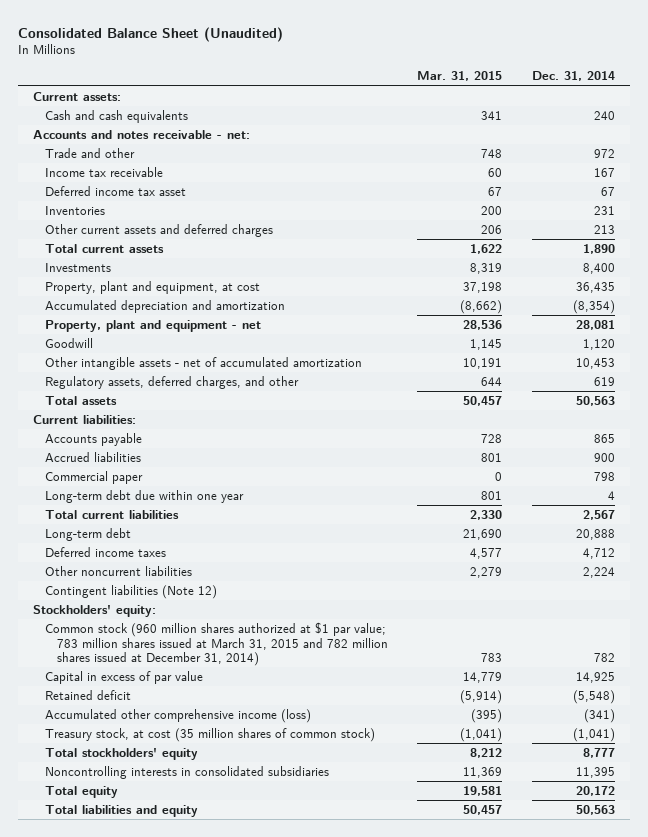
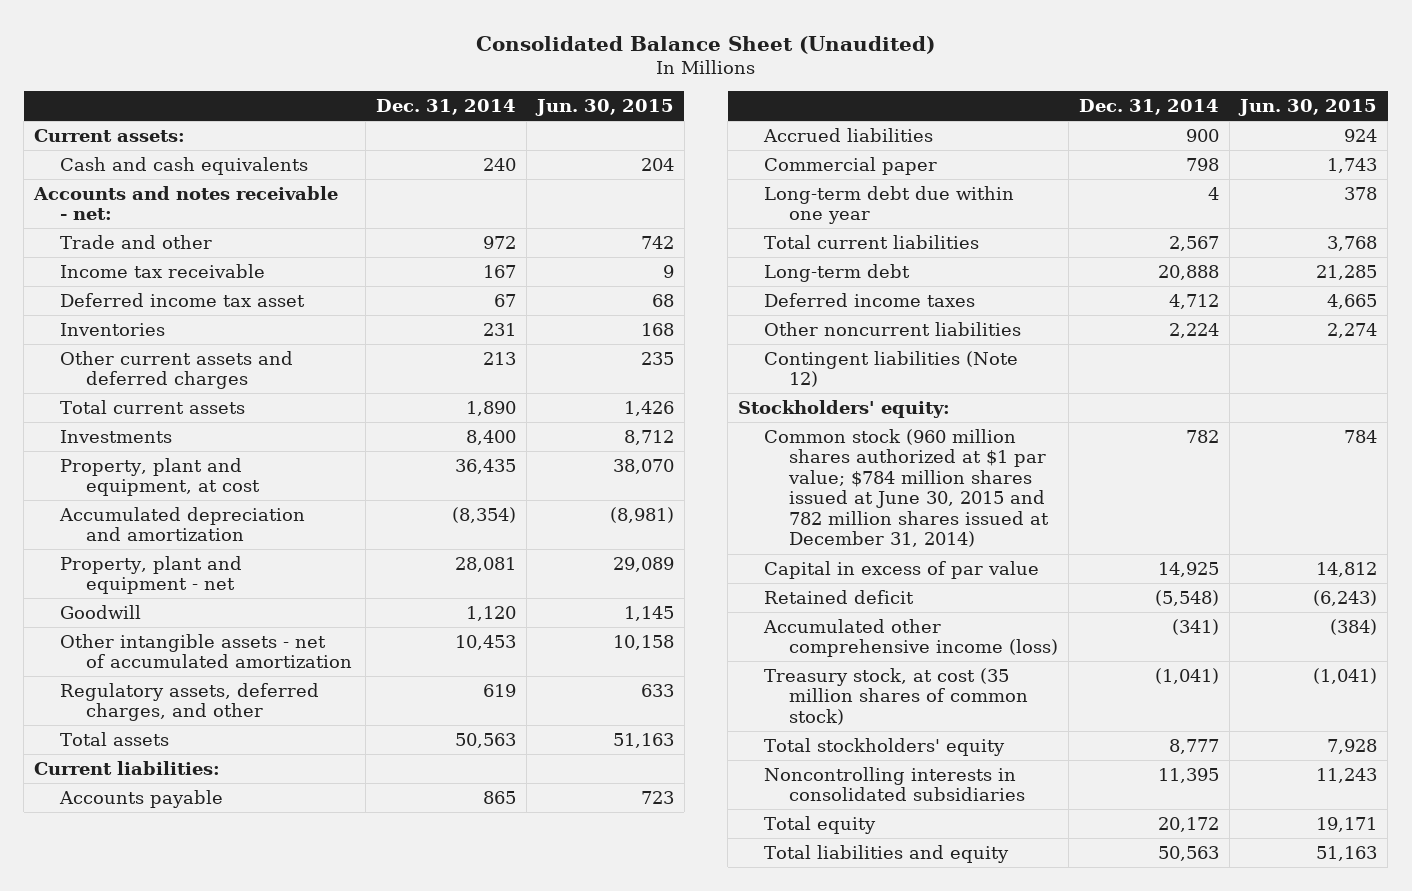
- | Mar. 31, 2015 | Dec. 31, 2014
+ | Dec. 31, 2014 | Jun. 30, 2015
- Common stock (960 million shares authorized at $1 par value; 783 million shares issued at March 31, 2015 and 782 million shares issued at December 31, 2014) | 783 | 782
+ Common stock (960 million shares authorized at $1 par value; $784 million shares issued at June 30, 2015 and 782 million shares issued at December 31, 2014) | 782 | 784

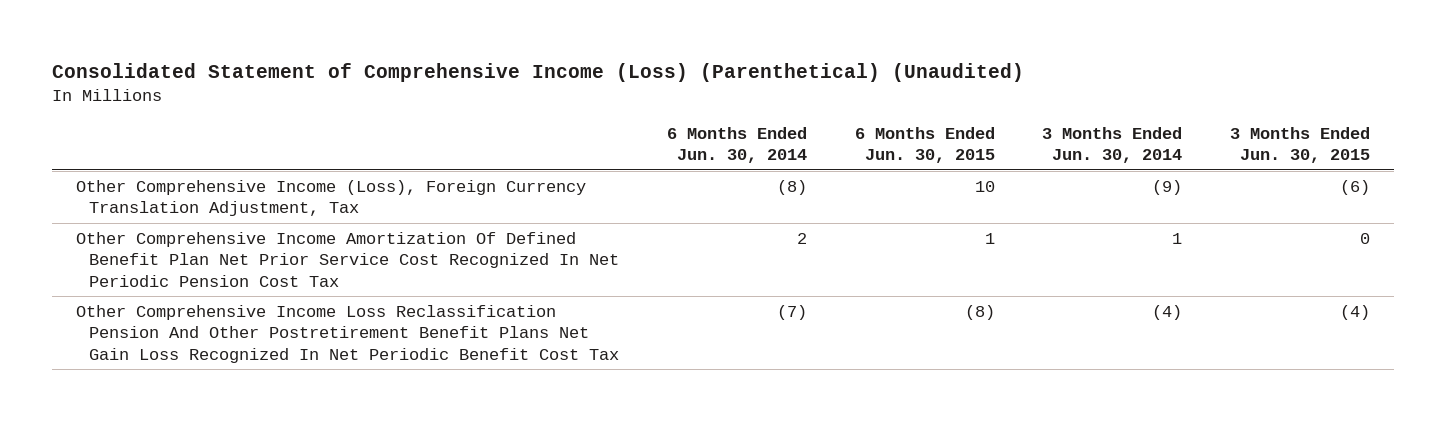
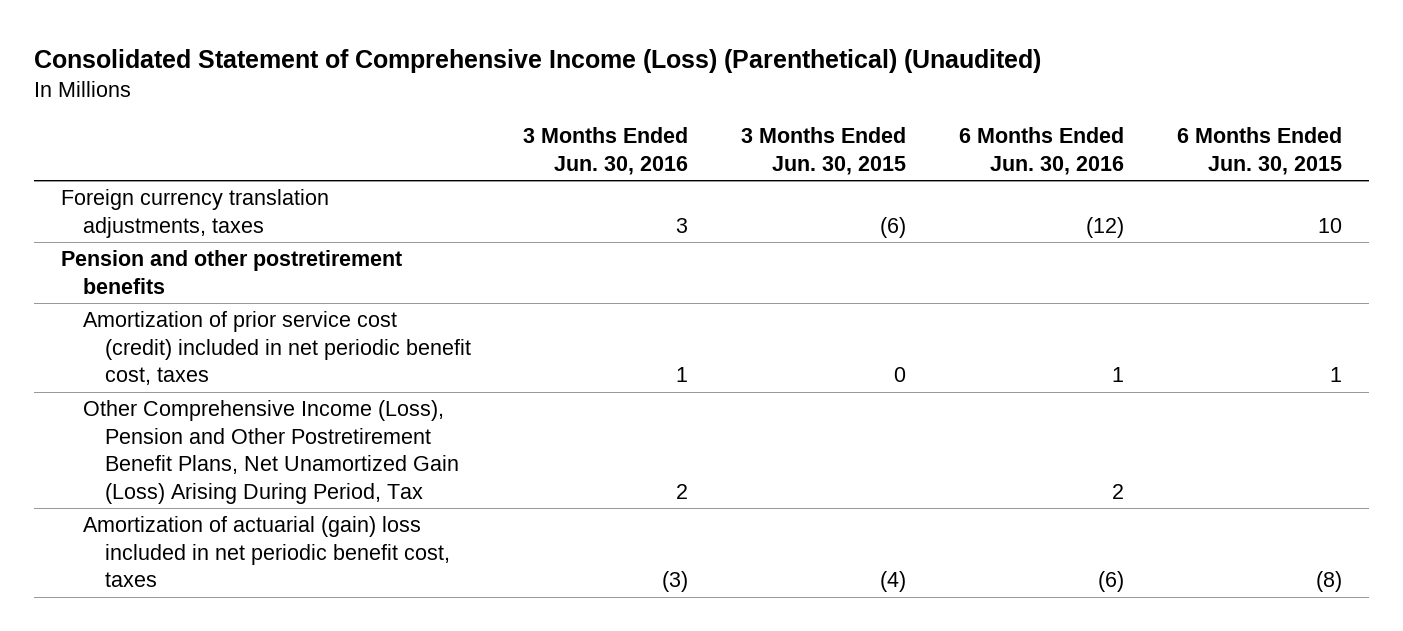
- | 6 Months Ended Jun. 30, 2014 | 6 Months Ended Jun. 30, 2015 | 3 Months Ended Jun. 30, 2014 | 3 Months Ended Jun. 30, 2015
+ | 3 Months Ended Jun. 30, 2016 | 3 Months Ended Jun. 30, 2015 | 6 Months Ended Jun. 30, 2016 | 6 Months Ended Jun. 30, 2015
- Other Comprehensive Income (Loss), Foreign Currency Translation Adjustment, Tax | (8) | 10 | (9) | (6)
- Other Comprehensive Income Amortization Of Defined Benefit Plan Net Prior Service Cost Recognized In Net Periodic Pension Cost Tax | 2 | 1 | 1 | 0
- Other Comprehensive Income Loss Reclassification Pension And Other Postretirement Benefit Plans Net Gain Loss Recognized In Net Periodic Benefit Cost Tax | (7) | (8) | (4) | (4)
+ Foreign currency translation adjustments, taxes | 3 | (6) | (12) | 10
+ Pension and other postretirement benefits
+ Amortization of prior service cost (credit) included in net periodic benefit cost, taxes | 1 | 0 | 1 | 1
+ Other Comprehensive Income (Loss), Pension and Other Postretirement Benefit Plans, Net Unamortized Gain (Loss) Arising During Period, Tax | 2 | | 2 |
+ Amortization of actuarial (gain) loss included in net periodic benefit cost, taxes | (3) | (4) | (6) | (8)

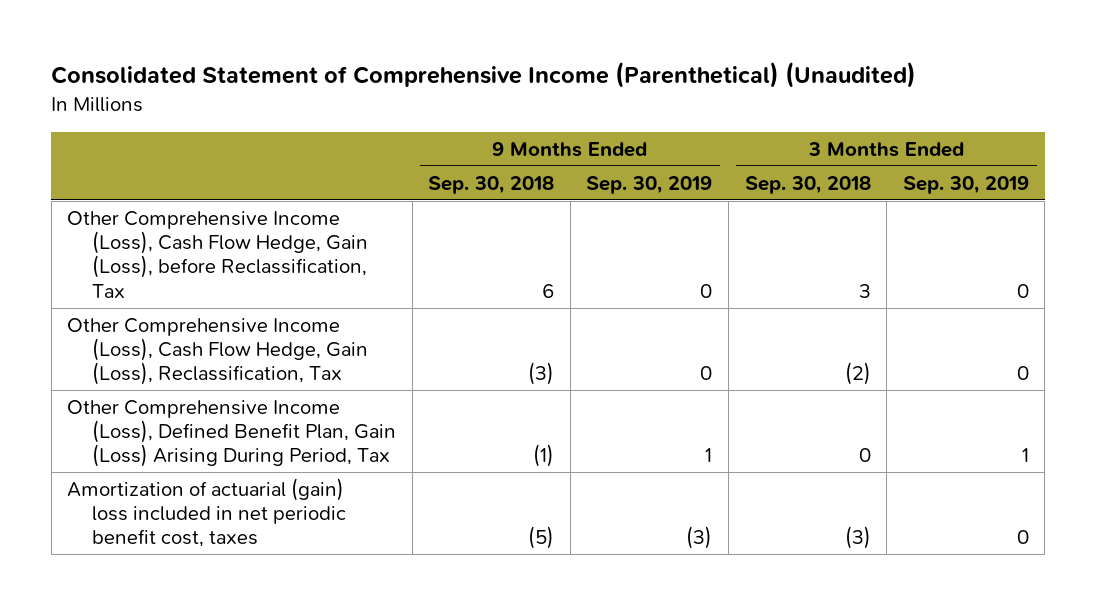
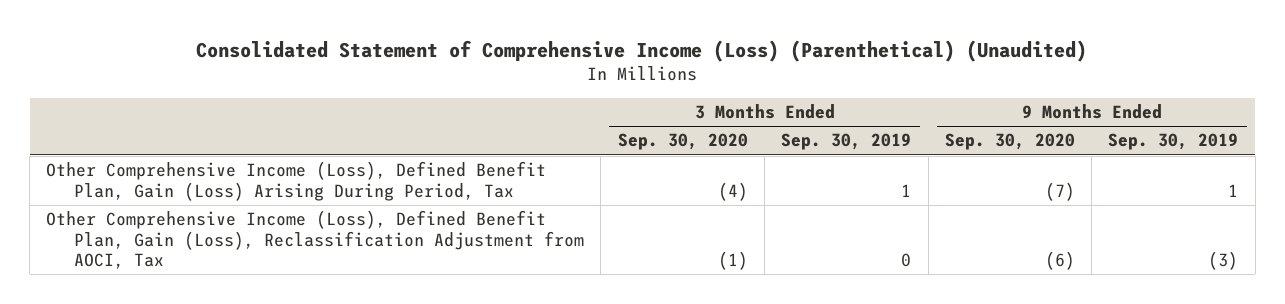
- Consolidated Statement of Comprehensive Income (Parenthetical) (Unaudited)
+ Consolidated Statement of Comprehensive Income (Loss) (Parenthetical) (Unaudited)
- | 9 Months Ended Sep. 30, 2018 | 9 Months Ended Sep. 30, 2019 | 3 Months Ended Sep. 30, 2018 | 3 Months Ended Sep. 30, 2019
+ | 3 Months Ended Sep. 30, 2020 | 3 Months Ended Sep. 30, 2019 | 9 Months Ended Sep. 30, 2020 | 9 Months Ended Sep. 30, 2019
- Other Comprehensive Income (Loss), Cash Flow Hedge, Gain (Loss), before Reclassification, Tax | 6 | 0 | 3 | 0
- Other Comprehensive Income (Loss), Cash Flow Hedge, Gain (Loss), Reclassification, Tax | (3) | 0 | (2) | 0
- Amortization of actuarial (gain) loss included in net periodic benefit cost, taxes | (5) | (3) | (3) | 0
+ Other Comprehensive Income (Loss), Defined Benefit Plan, Gain (Loss), Reclassification Adjustment from AOCI, Tax | (1) | 0 | (6) | (3)

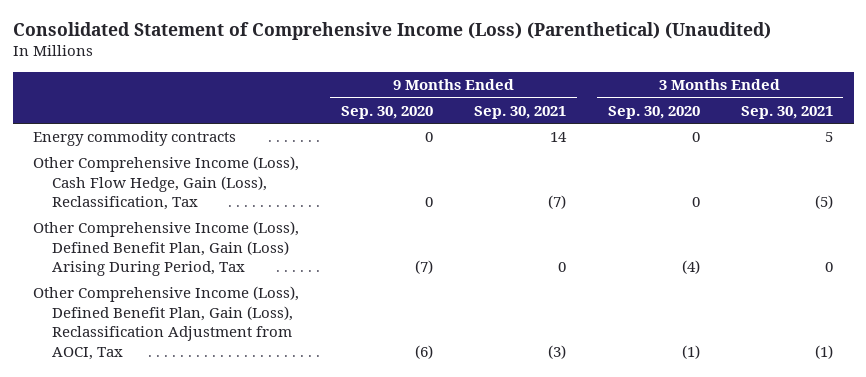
- | 3 Months Ended Sep. 30, 2020 | 3 Months Ended Sep. 30, 2019 | 9 Months Ended Sep. 30, 2020 | 9 Months Ended Sep. 30, 2019
+ | 9 Months Ended Sep. 30, 2020 | 9 Months Ended Sep. 30, 2021 | 3 Months Ended Sep. 30, 2020 | 3 Months Ended Sep. 30, 2021
+ Energy commodity contracts | 0 | 14 | 0 | 5
+ Other Comprehensive Income (Loss), Cash Flow Hedge, Gain (Loss), Reclassification, Tax | 0 | (7) | 0 | (5)

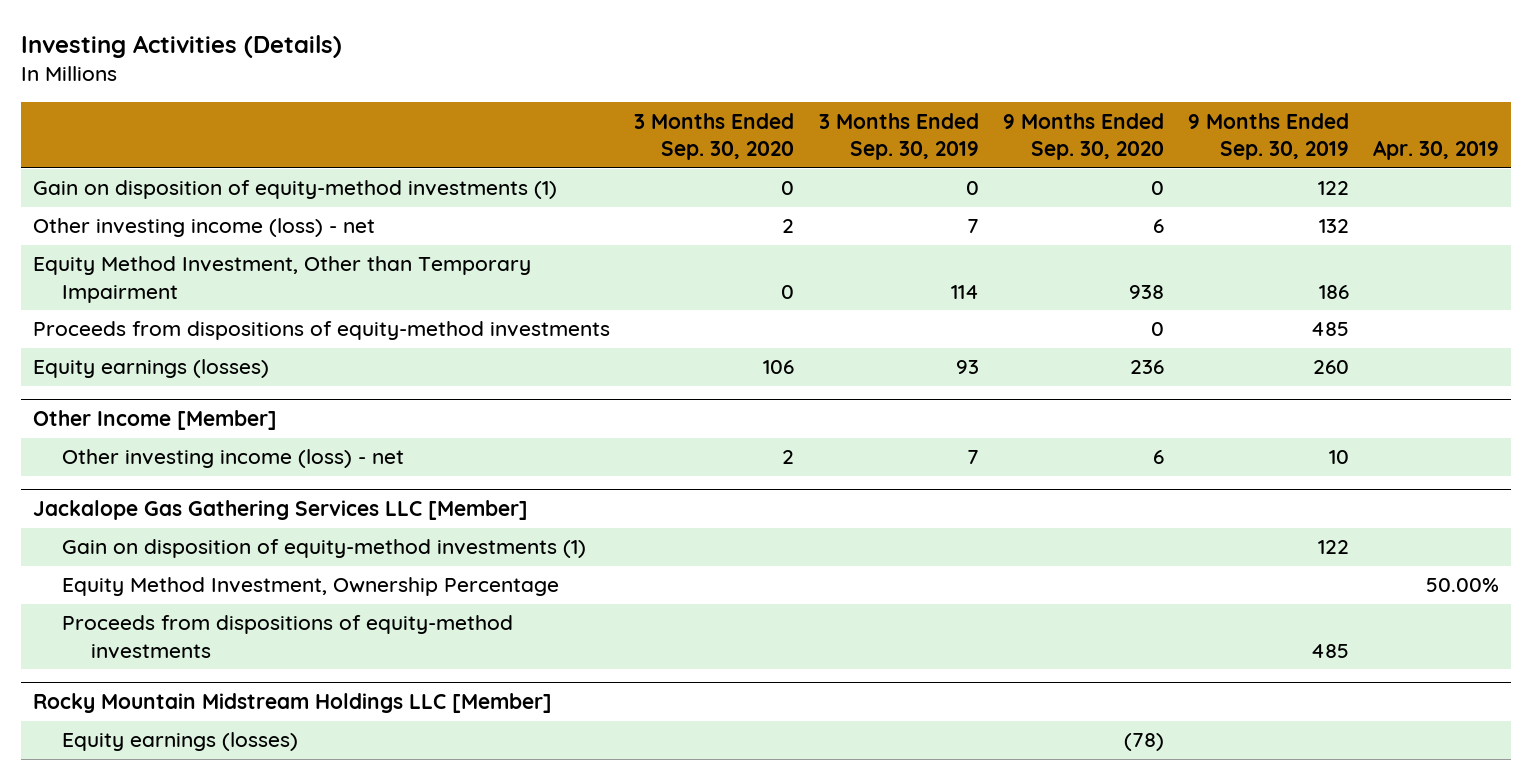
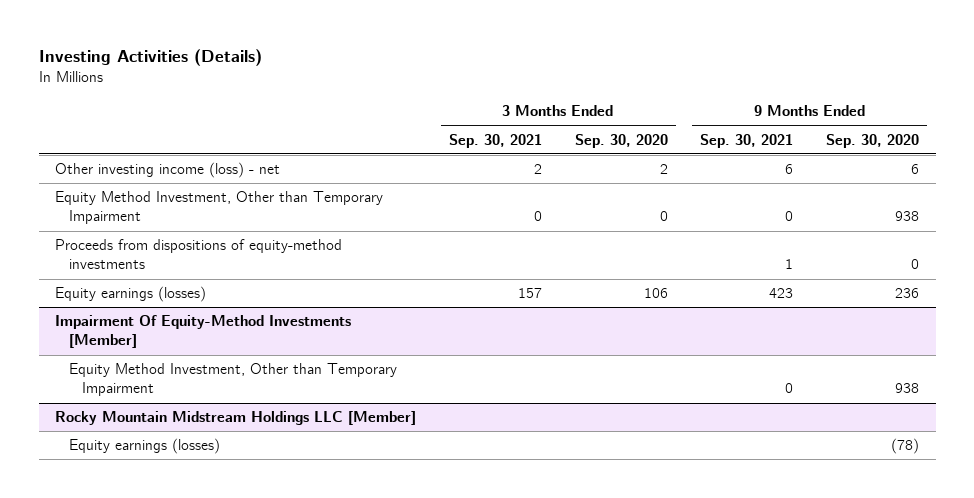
- | 3 Months Ended Sep. 30, 2020 | 3 Months Ended Sep. 30, 2019 | 9 Months Ended Sep. 30, 2020 | 9 Months Ended Sep. 30, 2019 | Apr. 30, 2019
+ | 3 Months Ended Sep. 30, 2021 | 3 Months Ended Sep. 30, 2020 | 9 Months Ended Sep. 30, 2021 | 9 Months Ended Sep. 30, 2020
- Gain on disposition of equity-method investments (1) | 0 | 0 | 0 | 122 |
- Other Income [Member]
- Other investing income (loss) - net | 2 | 7 | 6 | 10 |
- Jackalope Gas Gathering Services LLC [Member]
- Gain on disposition of equity-method investments (1) | | | | 122 |
- Equity Method Investment, Ownership Percentage | | | | | 50.00%
- Proceeds from dispositions of equity-method investments | | | | 485 |
+ Impairment Of Equity-Method Investments [Member]
+ Equity Method Investment, Other than Temporary Impairment | | | 0 | 938

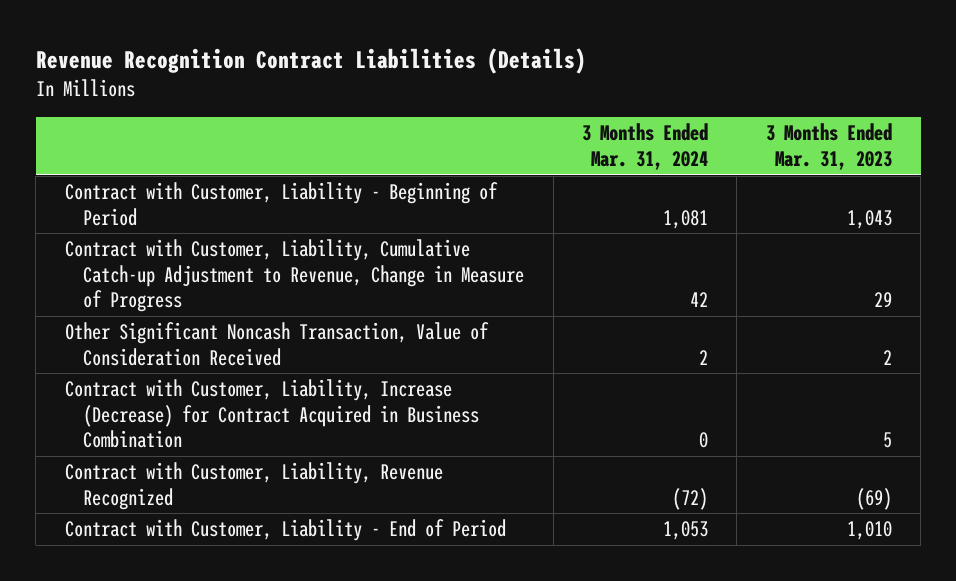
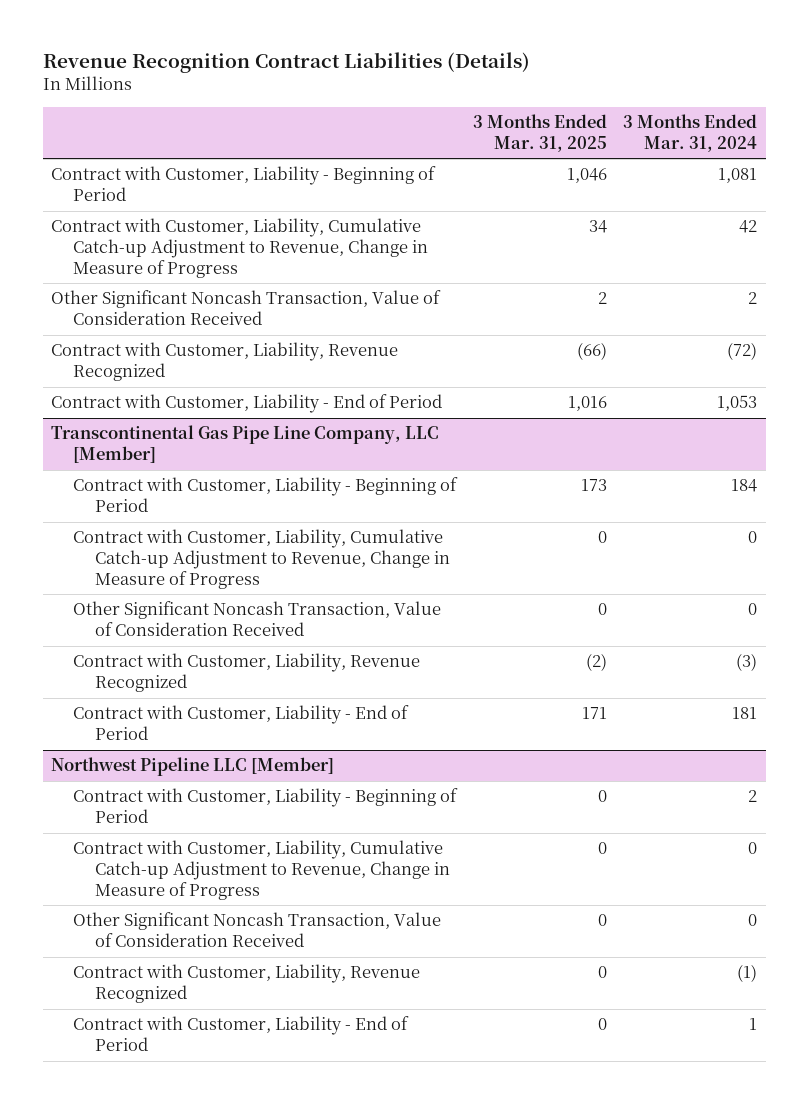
- | 3 Months Ended Mar. 31, 2024 | 3 Months Ended Mar. 31, 2023
+ | 3 Months Ended Mar. 31, 2025 | 3 Months Ended Mar. 31, 2024
- Contract with Customer, Liability, Increase (Decrease) for Contract Acquired in Business Combination | 0 | 5
+ Transcontinental Gas Pipe Line Company, LLC [Member]
+ Contract with Customer, Liability - Beginning of Period | 173 | 184
+ Contract with Customer, Liability, Cumulative Catch-up Adjustment to Revenue, Change in Measure of Progress | 0 | 0
+ Other Significant Noncash Transaction, Value of Consideration Received | 0 | 0
+ Contract with Customer, Liability, Revenue Recognized | (2) | (3)
+ Contract with Customer, Liability - End of Period | 171 | 181
+ Northwest Pipeline LLC [Member]
+ Contract with Customer, Liability - Beginning of Period | 0 | 2
+ Contract with Customer, Liability, Cumulative Catch-up Adjustment to Revenue, Change in Measure of Progress | 0 | 0
+ Other Significant Noncash Transaction, Value of Consideration Received | 0 | 0
+ Contract with Customer, Liability, Revenue Recognized | 0 | (1)
+ Contract with Customer, Liability - End of Period | 0 | 1

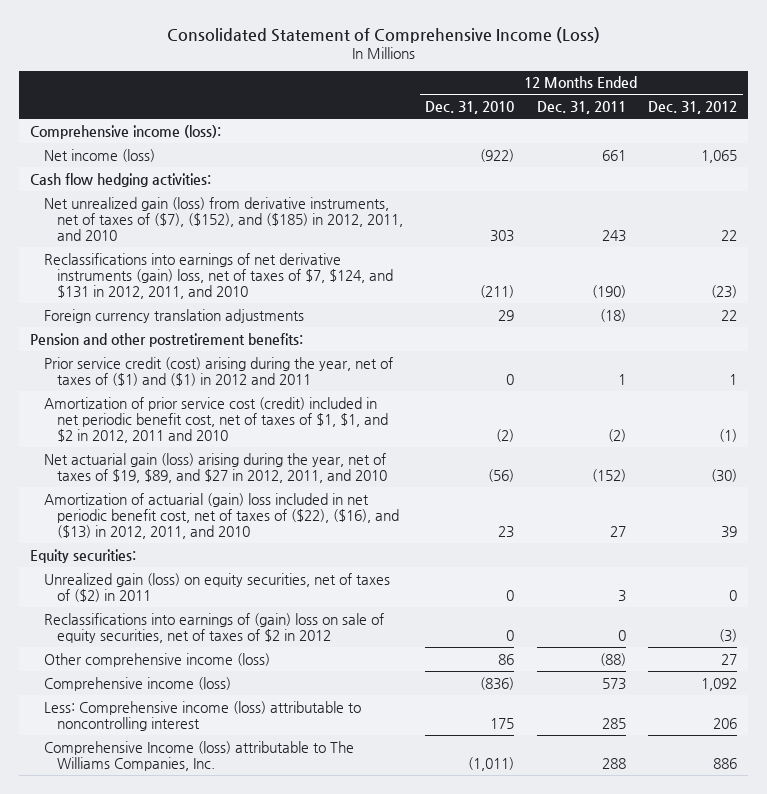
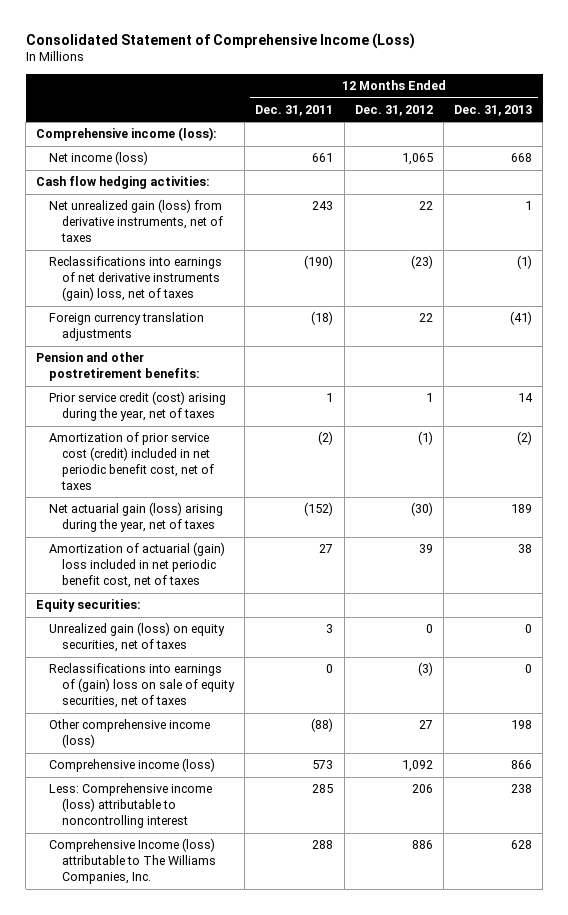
- | 12 Months Ended Dec. 31, 2010 | 12 Months Ended Dec. 31, 2011 | 12 Months Ended Dec. 31, 2012
+ | 12 Months Ended Dec. 31, 2011 | 12 Months Ended Dec. 31, 2012 | 12 Months Ended Dec. 31, 2013
- Net unrealized gain (loss) from derivative instruments, net of taxes of ($7), ($152), and ($185) in 2012, 2011, and 2010 | 303 | 243 | 22
- Reclassifications into earnings of net derivative instruments (gain) loss, net of taxes of $7, $124, and $131 in 2012, 2011, and 2010 | (211) | (190) | (23)
+ Net unrealized gain (loss) from derivative instruments, net of taxes | 243 | 22 | 1
+ Reclassifications into earnings of net derivative instruments (gain) loss, net of taxes | (190) | (23) | (1)
- Prior service credit (cost) arising during the year, net of taxes of ($1) and ($1) in 2012 and 2011 | 0 | 1 | 1
- Amortization of prior service cost (credit) included in net periodic benefit cost, net of taxes of $1, $1, and $2 in 2012, 2011 and 2010 | (2) | (2) | (1)
- Net actuarial gain (loss) arising during the year, net of taxes of $19, $89, and $27 in 2012, 2011, and 2010 | (56) | (152) | (30)
- Amortization of actuarial (gain) loss included in net periodic benefit cost, net of taxes of ($22), ($16), and ($13) in 2012, 2011, and 2010 | 23 | 27 | 39
+ Prior service credit (cost) arising during the year, net of taxes | 1 | 1 | 14
+ Amortization of prior service cost (credit) included in net periodic benefit cost, net of taxes | (2) | (1) | (2)
+ Net actuarial gain (loss) arising during the year, net of taxes | (152) | (30) | 189
+ Amortization of actuarial (gain) loss included in net periodic benefit cost, net of taxes | 27 | 39 | 38
- Unrealized gain (loss) on equity securities, net of taxes of ($2) in 2011 | 0 | 3 | 0
- Reclassifications into earnings of (gain) loss on sale of equity securities, net of taxes of $2 in 2012 | 0 | 0 | (3)
+ Unrealized gain (loss) on equity securities, net of taxes | 3 | 0 | 0
+ Reclassifications into earnings of (gain) loss on sale of equity securities, net of taxes | 0 | (3) | 0

